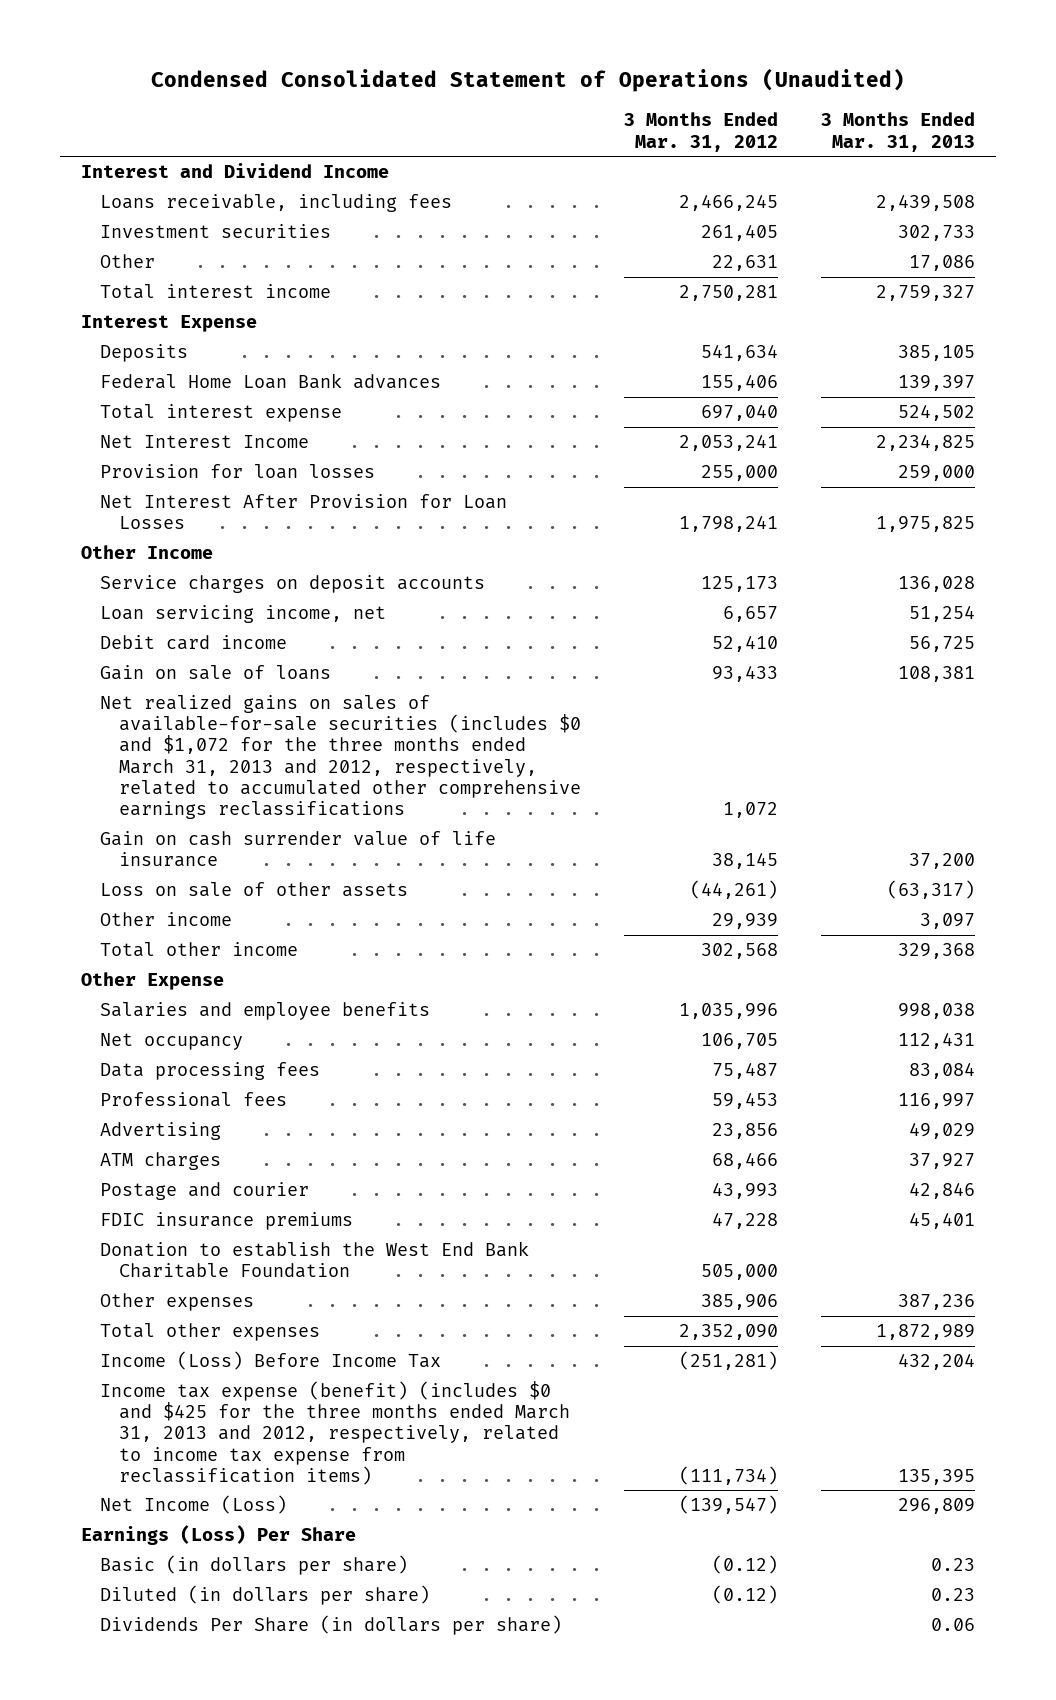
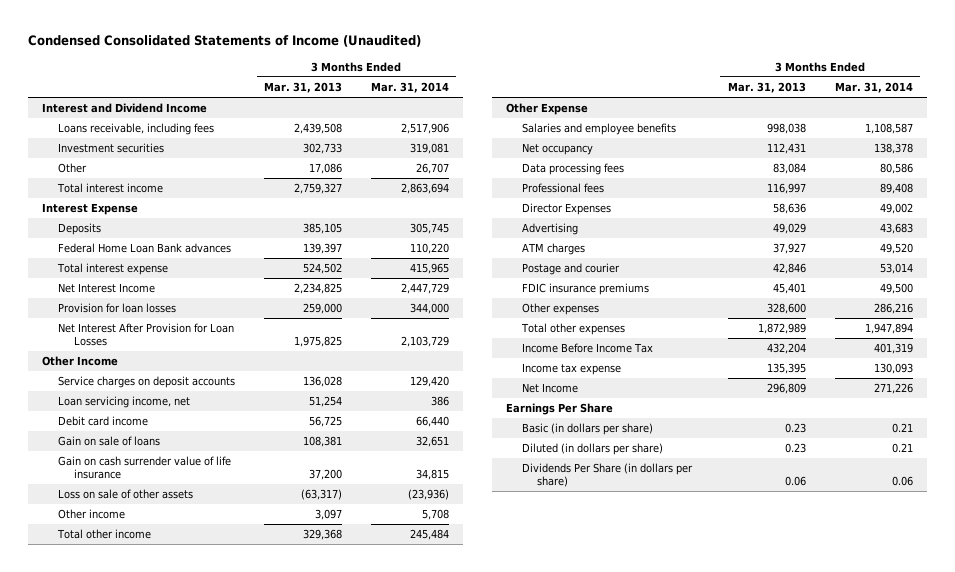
- Condensed Consolidated Statement of Operations (Unaudited)
+ Condensed Consolidated Statements of Income (Unaudited)
- | 3 Months Ended Mar. 31, 2012 | 3 Months Ended Mar. 31, 2013
+ | 3 Months Ended Mar. 31, 2013 | 3 Months Ended Mar. 31, 2014
- Net realized gains on sales of available-for-sale securities (includes $0 and $1,072 for the three months ended March 31, 2013 and 2012, respectively, related to accumulated other comprehensive earnings reclassifications | 1,072 |
+ Director Expenses | 58,636 | 49,002
- Donation to establish the West End Bank Charitable Foundation | 505,000 |
- Other expenses | 385,906 | 387,236
+ Other expenses | 328,600 | 286,216
- Income (Loss) Before Income Tax | (251,281) | 432,204
- Income tax expense (benefit) (includes $0 and $425 for the three months ended March 31, 2013 and 2012, respectively, related to income tax expense from reclassification items) | (111,734) | 135,395
- Net Income (Loss) | (139,547) | 296,809
- Earnings (Loss) Per Share
+ Income Before Income Tax | 432,204 | 401,319
+ Income tax expense | 135,395 | 130,093
+ Net Income | 296,809 | 271,226
+ Earnings Per Share

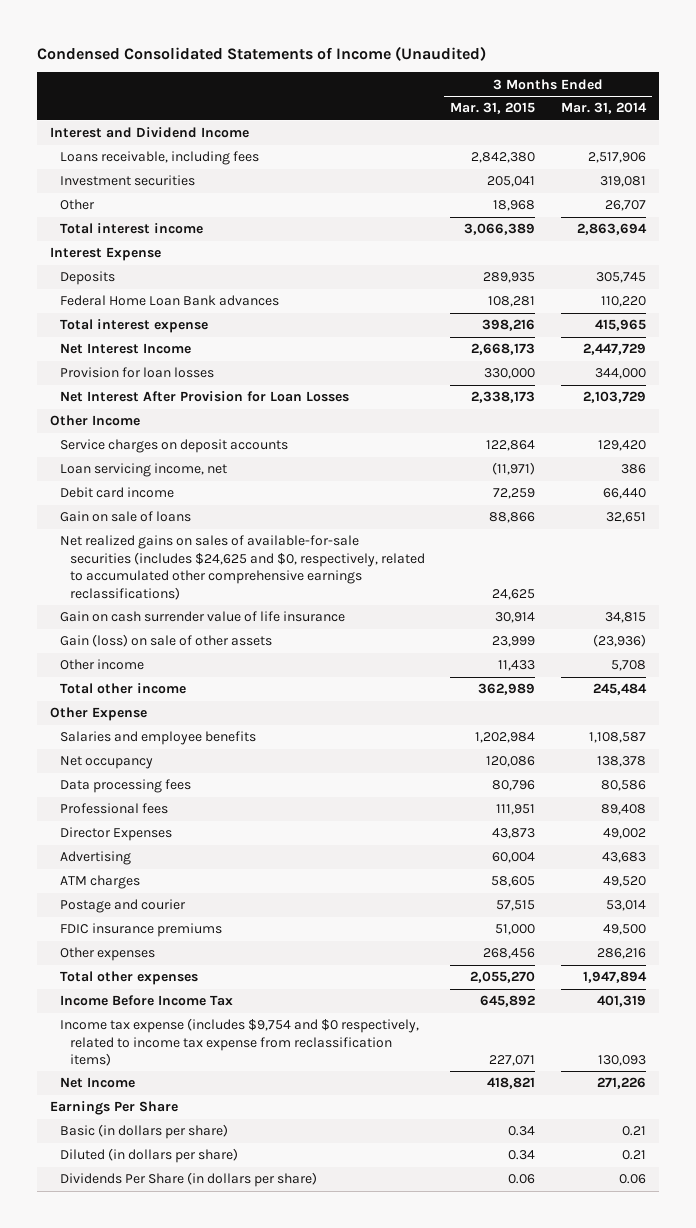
- | 3 Months Ended Mar. 31, 2013 | 3 Months Ended Mar. 31, 2014
+ | 3 Months Ended Mar. 31, 2015 | 3 Months Ended Mar. 31, 2014
+ Net realized gains on sales of available-for-sale securities (includes $24,625 and $0, respectively, related to accumulated other comprehensive earnings reclassifications) | 24,625 |
- Loss on sale of other assets | (63,317) | (23,936)
+ Gain (loss) on sale of other assets | 23,999 | (23,936)
- Income tax expense | 135,395 | 130,093
+ Income tax expense (includes $9,754 and $0 respectively, related to income tax expense from reclassification items) | 227,071 | 130,093

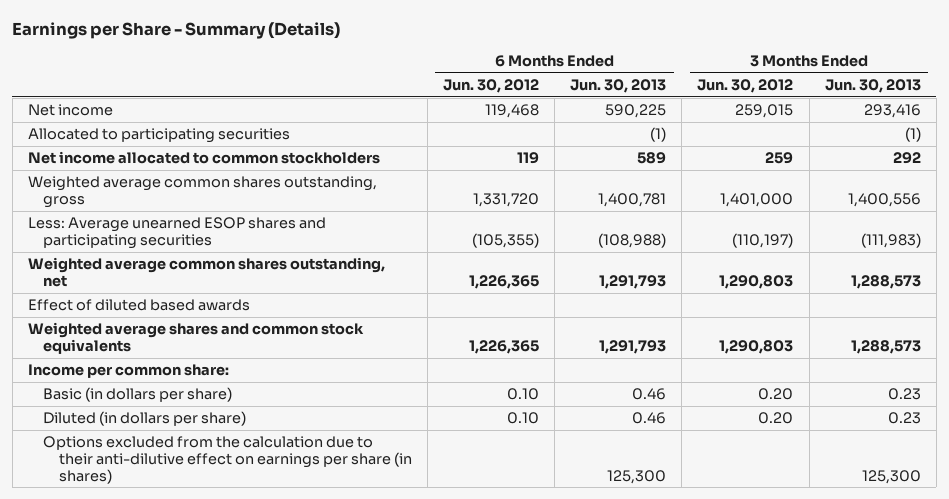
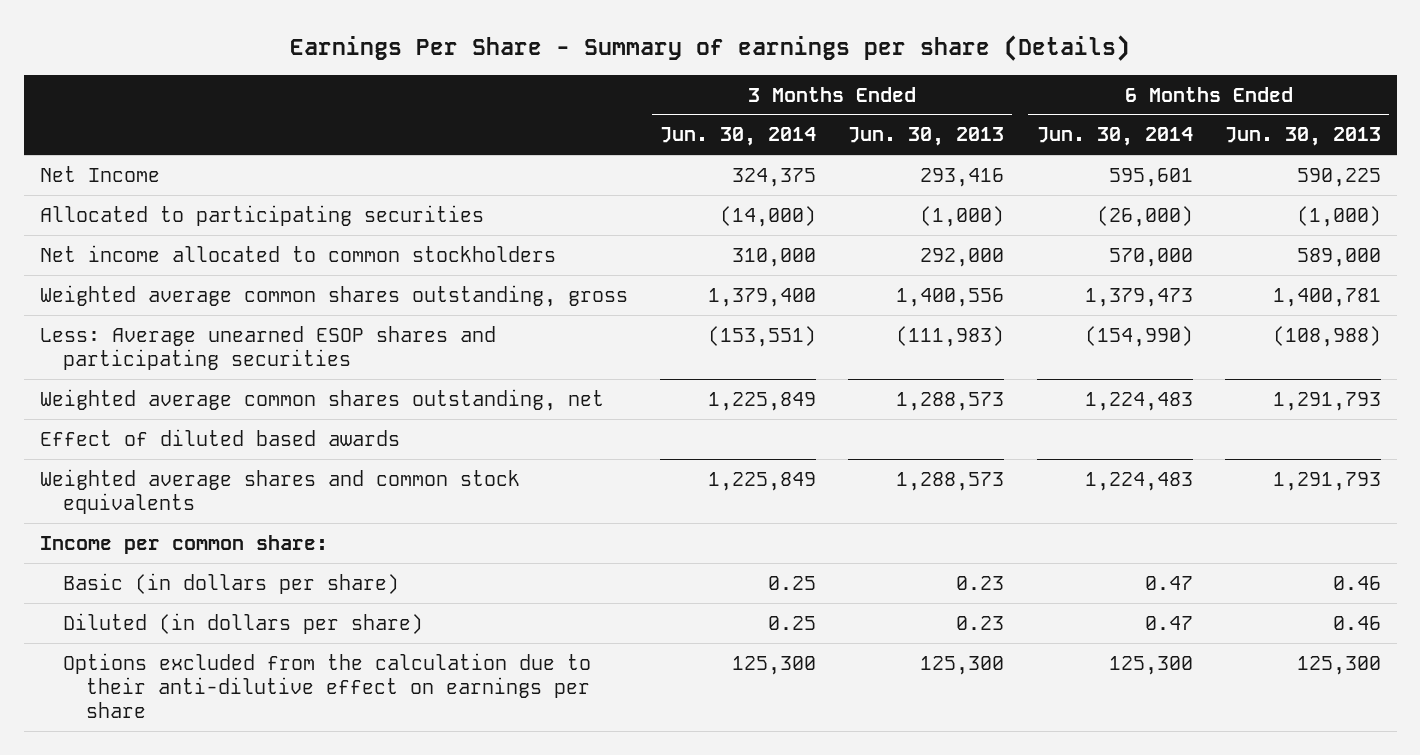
- Earnings per Share - Summary (Details)
+ Earnings Per Share - Summary of earnings per share (Details)
- | 6 Months Ended Jun. 30, 2012 | 6 Months Ended Jun. 30, 2013 | 3 Months Ended Jun. 30, 2012 | 3 Months Ended Jun. 30, 2013
+ | 3 Months Ended Jun. 30, 2014 | 3 Months Ended Jun. 30, 2013 | 6 Months Ended Jun. 30, 2014 | 6 Months Ended Jun. 30, 2013
- Net income | 119,468 | 590,225 | 259,015 | 293,416
- Allocated to participating securities | | (1) | | (1)
- Net income allocated to common stockholders | 119 | 589 | 259 | 292
+ Net Income | 324,375 | 293,416 | 595,601 | 590,225
+ Allocated to participating securities | (14,000) | (1,000) | (26,000) | (1,000)
+ Net income allocated to common stockholders | 310,000 | 292,000 | 570,000 | 589,000
- Options excluded from the calculation due to their anti-dilutive effect on earnings per share (in shares) | | 125,300 | | 125,300
+ Options excluded from the calculation due to their anti-dilutive effect on earnings per share | 125,300 | 125,300 | 125,300 | 125,300

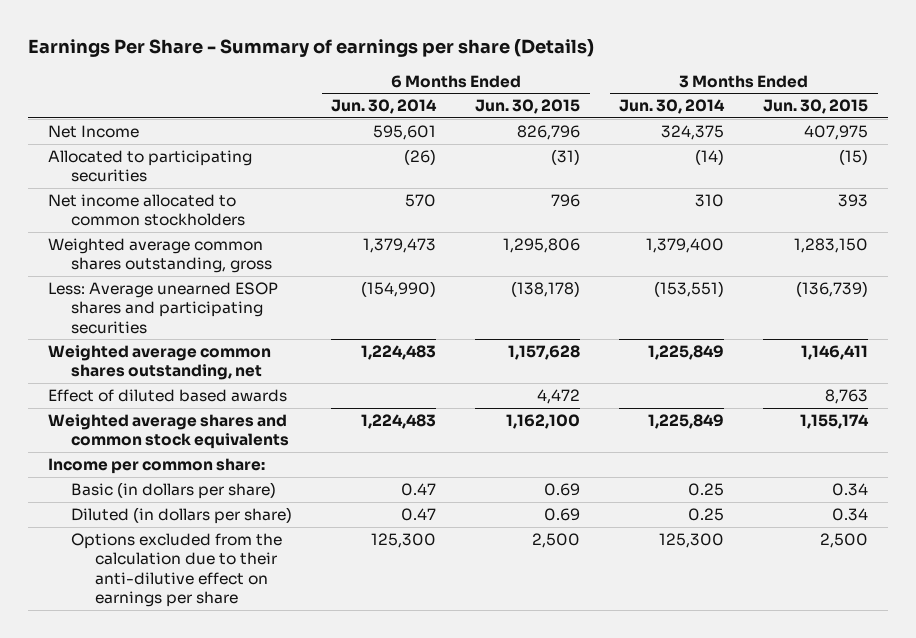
- | 3 Months Ended Jun. 30, 2014 | 3 Months Ended Jun. 30, 2013 | 6 Months Ended Jun. 30, 2014 | 6 Months Ended Jun. 30, 2013
+ | 6 Months Ended Jun. 30, 2014 | 6 Months Ended Jun. 30, 2015 | 3 Months Ended Jun. 30, 2014 | 3 Months Ended Jun. 30, 2015
- Allocated to participating securities | (14,000) | (1,000) | (26,000) | (1,000)
- Net income allocated to common stockholders | 310,000 | 292,000 | 570,000 | 589,000
+ Allocated to participating securities | (26) | (31) | (14) | (15)
+ Net income allocated to common stockholders | 570 | 796 | 310 | 393

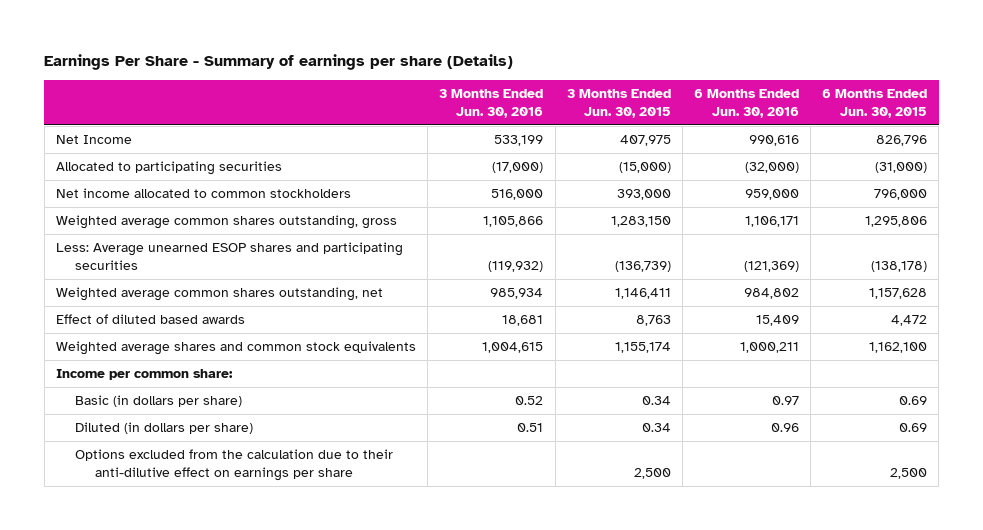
- | 6 Months Ended Jun. 30, 2014 | 6 Months Ended Jun. 30, 2015 | 3 Months Ended Jun. 30, 2014 | 3 Months Ended Jun. 30, 2015
+ | 3 Months Ended Jun. 30, 2016 | 3 Months Ended Jun. 30, 2015 | 6 Months Ended Jun. 30, 2016 | 6 Months Ended Jun. 30, 2015
- Allocated to participating securities | (26) | (31) | (14) | (15)
- Net income allocated to common stockholders | 570 | 796 | 310 | 393
+ Allocated to participating securities | (17,000) | (15,000) | (32,000) | (31,000)
+ Net income allocated to common stockholders | 516,000 | 393,000 | 959,000 | 796,000

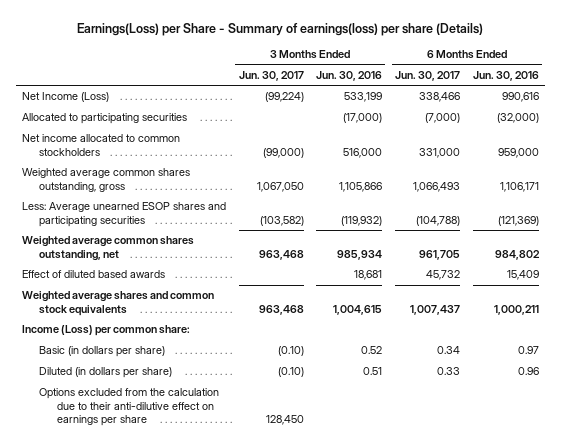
- Earnings Per Share - Summary of earnings per share (Details)
+ Earnings(Loss) per Share - Summary of earnings(loss) per share (Details)
- | 3 Months Ended Jun. 30, 2016 | 3 Months Ended Jun. 30, 2015 | 6 Months Ended Jun. 30, 2016 | 6 Months Ended Jun. 30, 2015
+ | 3 Months Ended Jun. 30, 2017 | 3 Months Ended Jun. 30, 2016 | 6 Months Ended Jun. 30, 2017 | 6 Months Ended Jun. 30, 2016
- Net Income | 533,199 | 407,975 | 990,616 | 826,796
+ Net Income (Loss) | (99,224) | 533,199 | 338,466 | 990,616
- Income per common share:
+ Income (Loss) per common share:

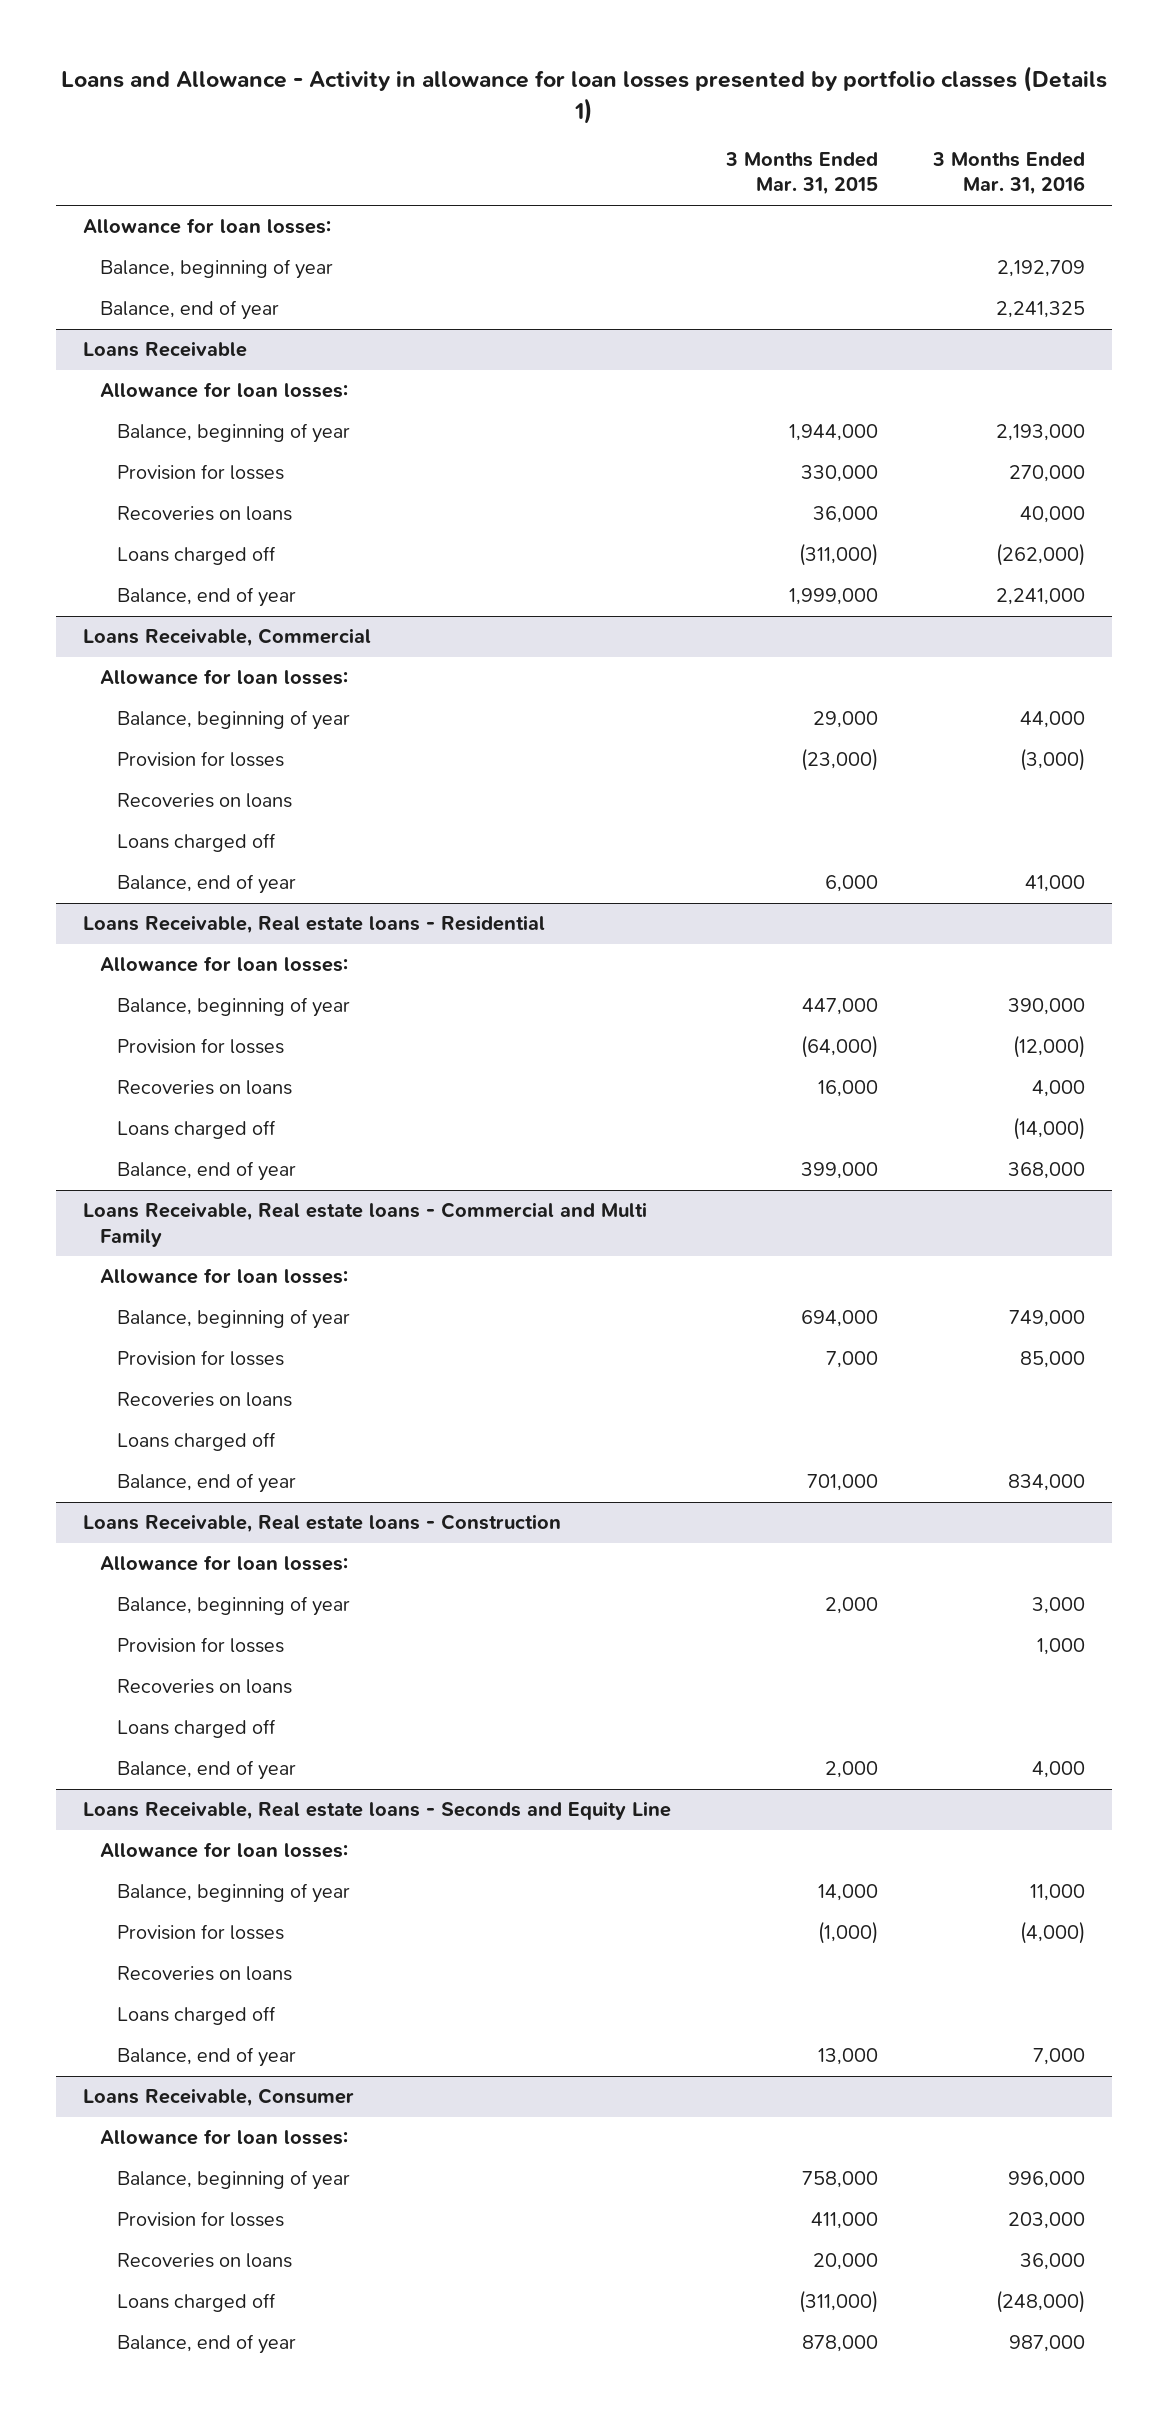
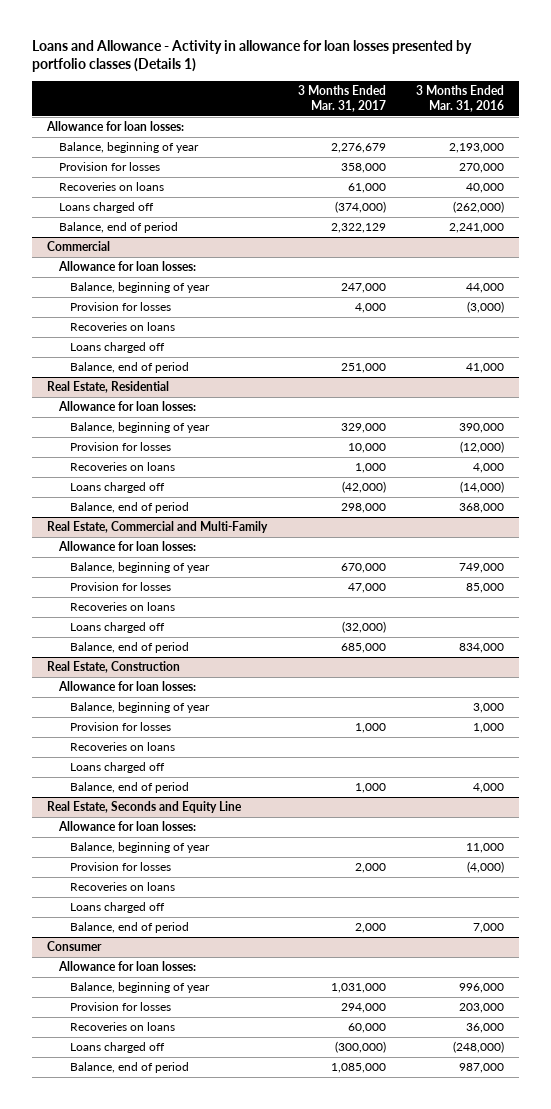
- | 3 Months Ended Mar. 31, 2015 | 3 Months Ended Mar. 31, 2016
+ | 3 Months Ended Mar. 31, 2017 | 3 Months Ended Mar. 31, 2016
- Balance, beginning of year | | 2,192,709
- Balance, end of year | | 2,241,325
- Loans Receivable
- Allowance for loan losses:
- Balance, end of year | 1,999,000 | 2,241,000
- Loans Receivable, Commercial
+ Balance, end of period | 2,322,129 | 2,241,000
+ Commercial
- Balance, end of year | 6,000 | 41,000
- Loans Receivable, Real estate loans - Residential
+ Balance, end of period | 251,000 | 41,000
+ Real Estate, Residential
- Balance, end of year | 399,000 | 368,000
- Loans Receivable, Real estate loans - Commercial and Multi Family
+ Balance, end of period | 298,000 | 368,000
+ Real Estate, Commercial and Multi-Family
- Balance, end of year | 701,000 | 834,000
- Loans Receivable, Real estate loans - Construction
+ Balance, end of period | 685,000 | 834,000
+ Real Estate, Construction
- Balance, end of year | 2,000 | 4,000
- Loans Receivable, Real estate loans - Seconds and Equity Line
+ Balance, end of period | 1,000 | 4,000
+ Real Estate, Seconds and Equity Line
- Balance, end of year | 13,000 | 7,000
- Loans Receivable, Consumer
+ Balance, end of period | 2,000 | 7,000
+ Consumer
- Balance, end of year | 878,000 | 987,000
+ Balance, end of period | 1,085,000 | 987,000

